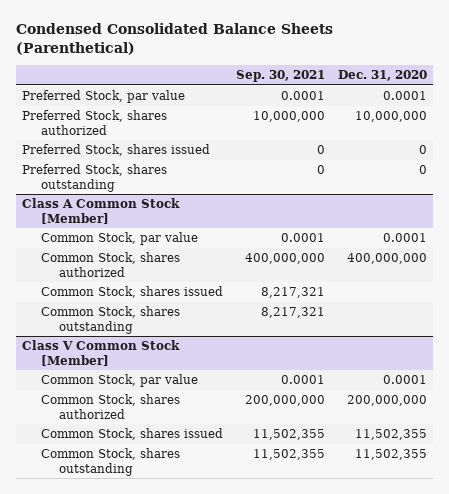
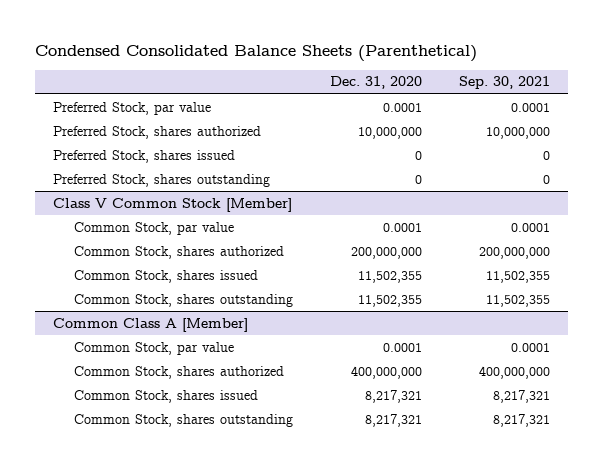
- | Sep. 30, 2021 | Dec. 31, 2020
+ | Dec. 31, 2020 | Sep. 30, 2021
- Class A Common Stock [Member]
- Common Stock, par value | 0.0001 | 0.0001
- Common Stock, shares authorized | 400,000,000 | 400,000,000
- Common Stock, shares issued | 8,217,321 |
- Common Stock, shares outstanding | 8,217,321 |
+ Common Class A [Member]
+ Common Stock, par value | 0.0001 | 0.0001
+ Common Stock, shares authorized | 400,000,000 | 400,000,000
+ Common Stock, shares issued | 8,217,321 | 8,217,321
+ Common Stock, shares outstanding | 8,217,321 | 8,217,321

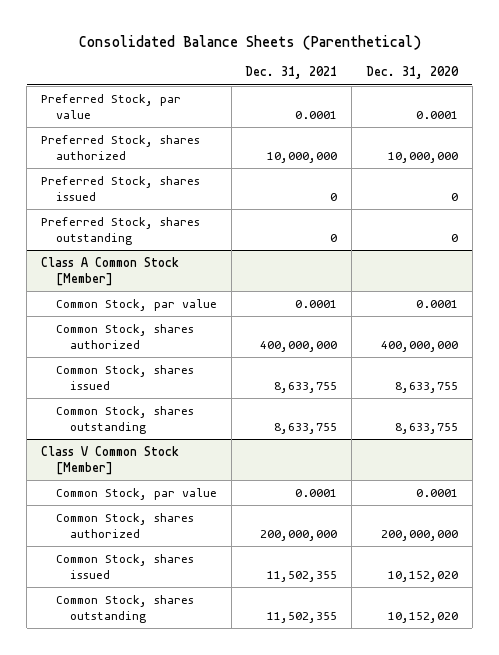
- Condensed Consolidated Balance Sheets (Parenthetical)
+ Consolidated Balance Sheets (Parenthetical)
- | Dec. 31, 2020 | Sep. 30, 2021
+ | Dec. 31, 2021 | Dec. 31, 2020
+ Class A Common Stock [Member]
+ Common Stock, par value | 0.0001 | 0.0001
+ Common Stock, shares authorized | 400,000,000 | 400,000,000
+ Common Stock, shares issued | 8,633,755 | 8,633,755
+ Common Stock, shares outstanding | 8,633,755 | 8,633,755
@ Class V Common Stock [Member]
- Common Stock, shares issued | 11,502,355 | 11,502,355
- Common Stock, shares outstanding | 11,502,355 | 11,502,355
- Common Class A [Member]
- Common Stock, par value | 0.0001 | 0.0001
- Common Stock, shares authorized | 400,000,000 | 400,000,000
- Common Stock, shares issued | 8,217,321 | 8,217,321
- Common Stock, shares outstanding | 8,217,321 | 8,217,321
@ Class V Common Stock [Member]
+ Common Stock, shares issued | 11,502,355 | 10,152,020
+ Common Stock, shares outstanding | 11,502,355 | 10,152,020

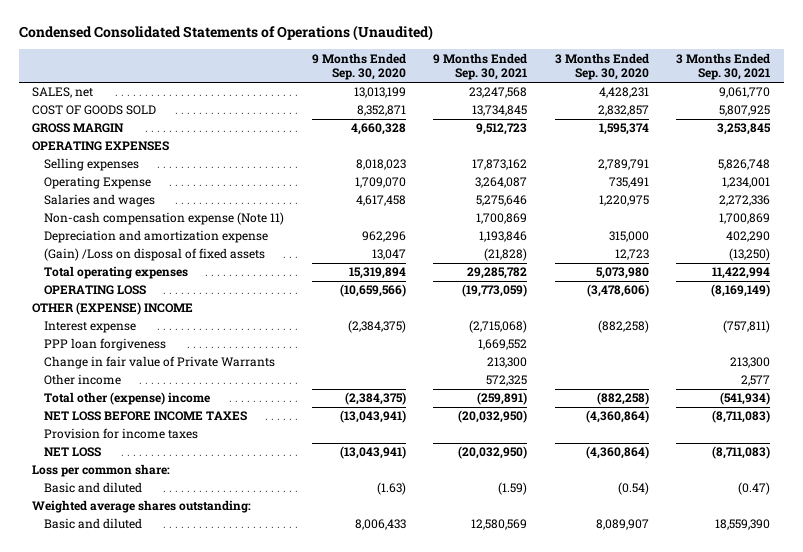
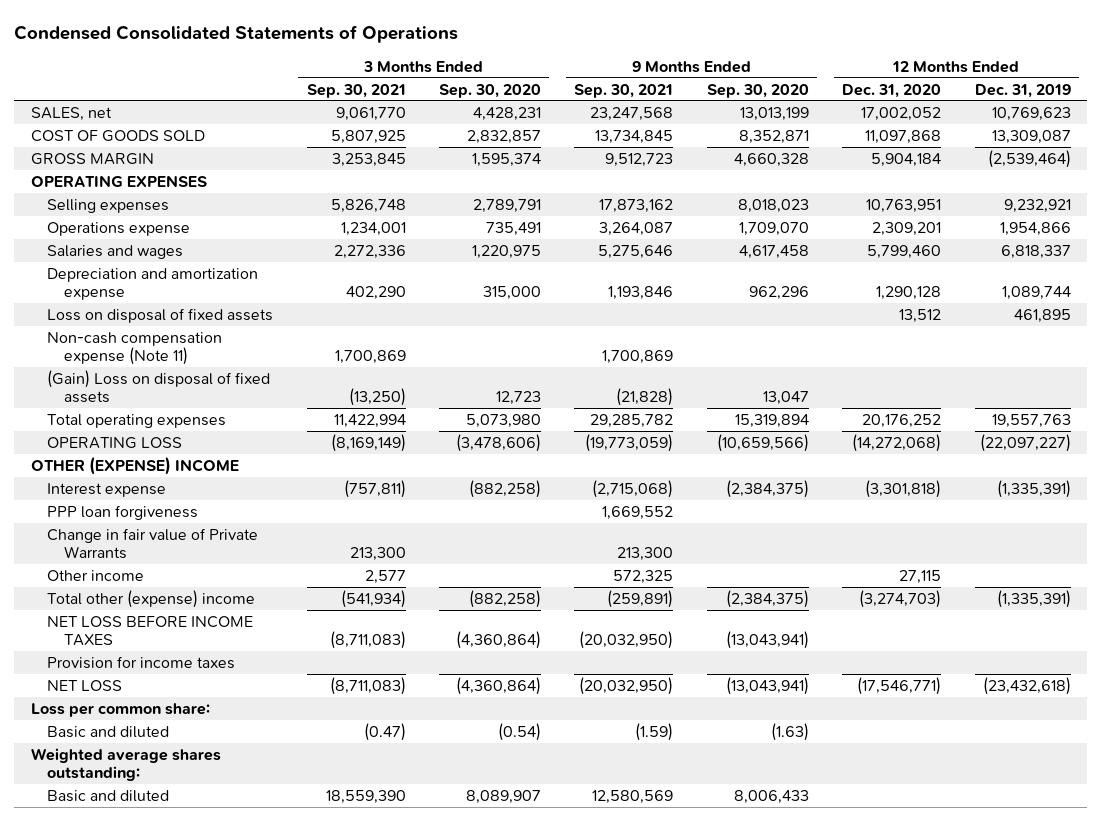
- Condensed Consolidated Statements of Operations (Unaudited)
+ Condensed Consolidated Statements of Operations
- | 9 Months Ended Sep. 30, 2020 | 9 Months Ended Sep. 30, 2021 | 3 Months Ended Sep. 30, 2020 | 3 Months Ended Sep. 30, 2021
+ | 3 Months Ended Sep. 30, 2021 | 3 Months Ended Sep. 30, 2020 | 9 Months Ended Sep. 30, 2021 | 9 Months Ended Sep. 30, 2020 | 12 Months Ended Dec. 31, 2020 | 12 Months Ended Dec. 31, 2019
- Operating Expense | 1,709,070 | 3,264,087 | 735,491 | 1,234,001
+ Operations expense | 1,234,001 | 735,491 | 3,264,087 | 1,709,070 | 2,309,201 | 1,954,866
- (Gain) /Loss on disposal of fixed assets | 13,047 | (21,828) | 12,723 | (13,250)
+ Loss on disposal of fixed assets | | | | | 13,512 | 461,895
moved down: Non-cash compensation expense (Note 11) | 1,700,869 | | 1,700,869 | | |
+ (Gain) Loss on disposal of fixed assets | (13,250) | 12,723 | (21,828) | 13,047 | |

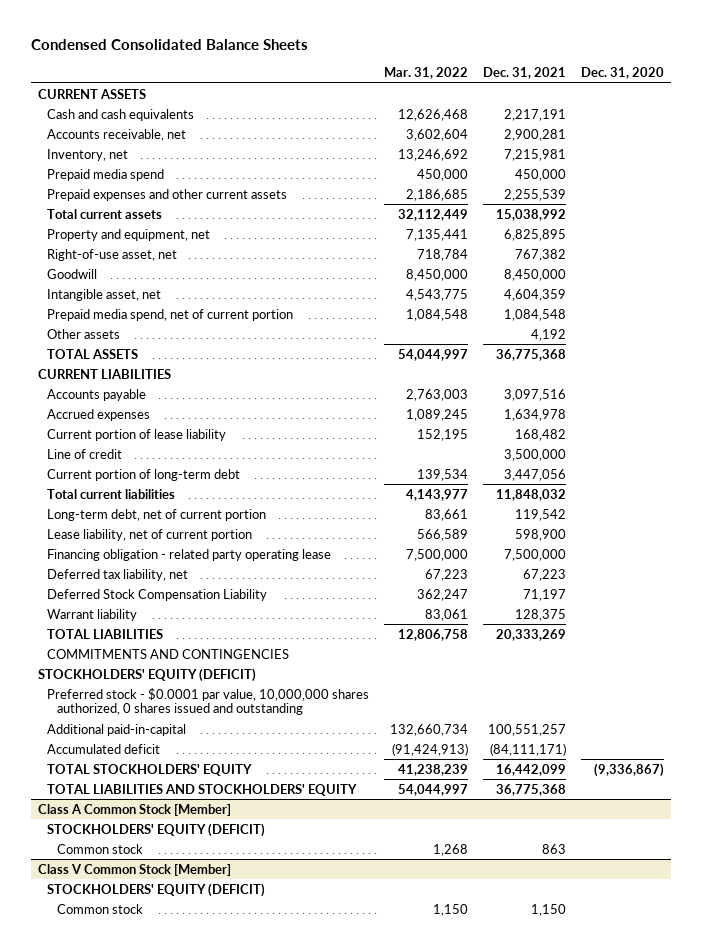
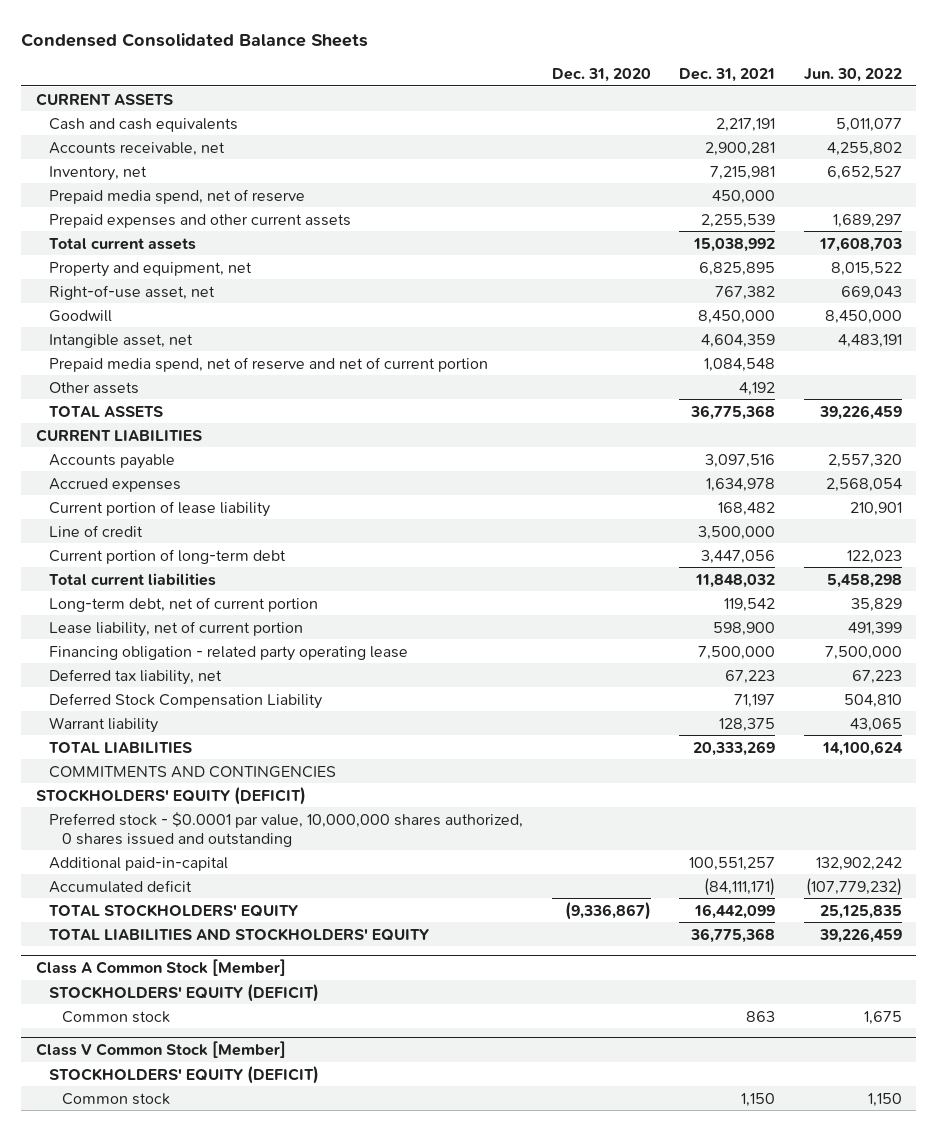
- | Mar. 31, 2022 | Dec. 31, 2021 | Dec. 31, 2020
+ | Dec. 31, 2020 | Dec. 31, 2021 | Jun. 30, 2022
- Prepaid media spend | 450,000 | 450,000 |
+ Prepaid media spend, net of reserve | | 450,000 |
- Prepaid media spend, net of current portion | 1,084,548 | 1,084,548 |
+ Prepaid media spend, net of reserve and net of current portion | | 1,084,548 |

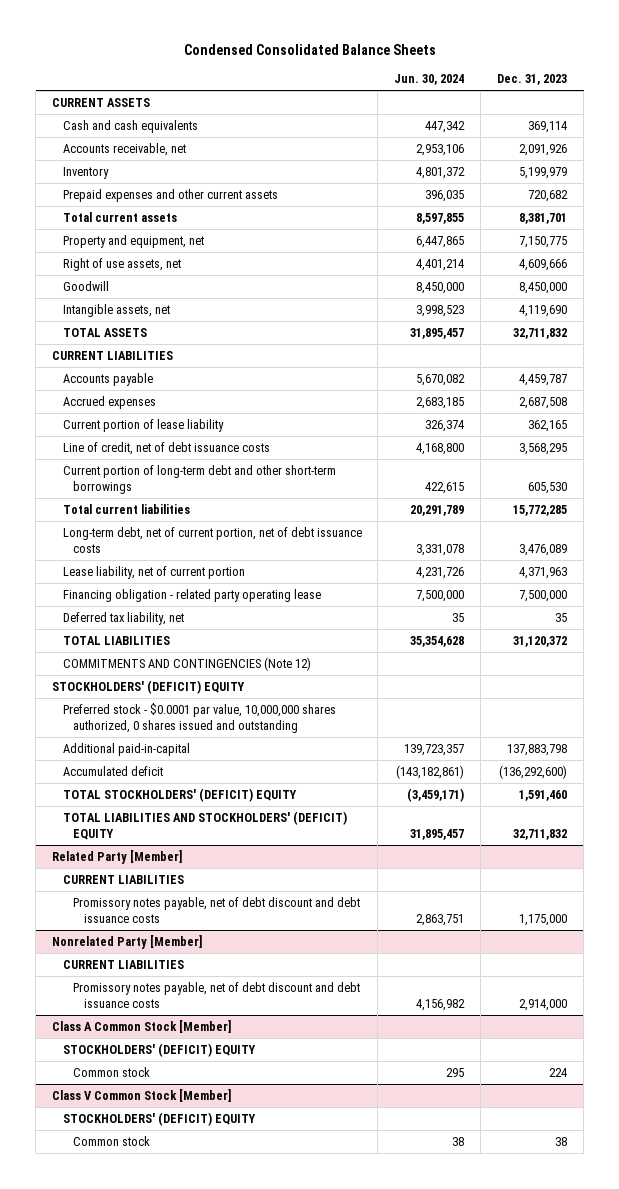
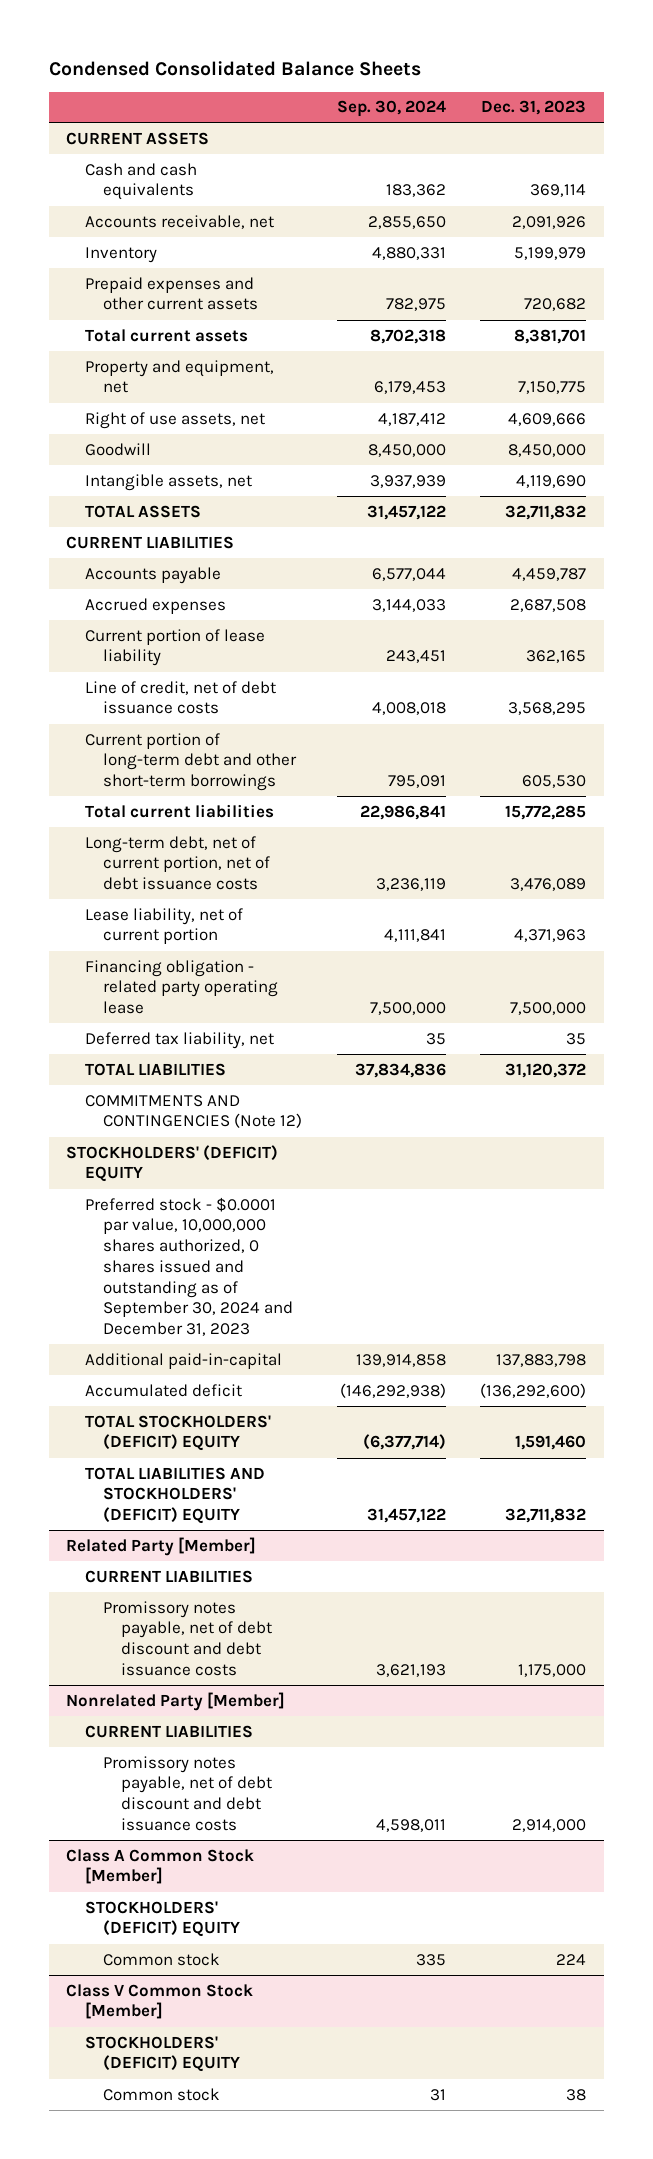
- | Jun. 30, 2024 | Dec. 31, 2023
+ | Sep. 30, 2024 | Dec. 31, 2023
- Preferred stock - $0.0001 par value, 10,000,000 shares authorized, 0 shares issued and outstanding
+ Preferred stock - $0.0001 par value, 10,000,000 shares authorized, 0 shares issued and outstanding as of September 30, 2024 and December 31, 2023

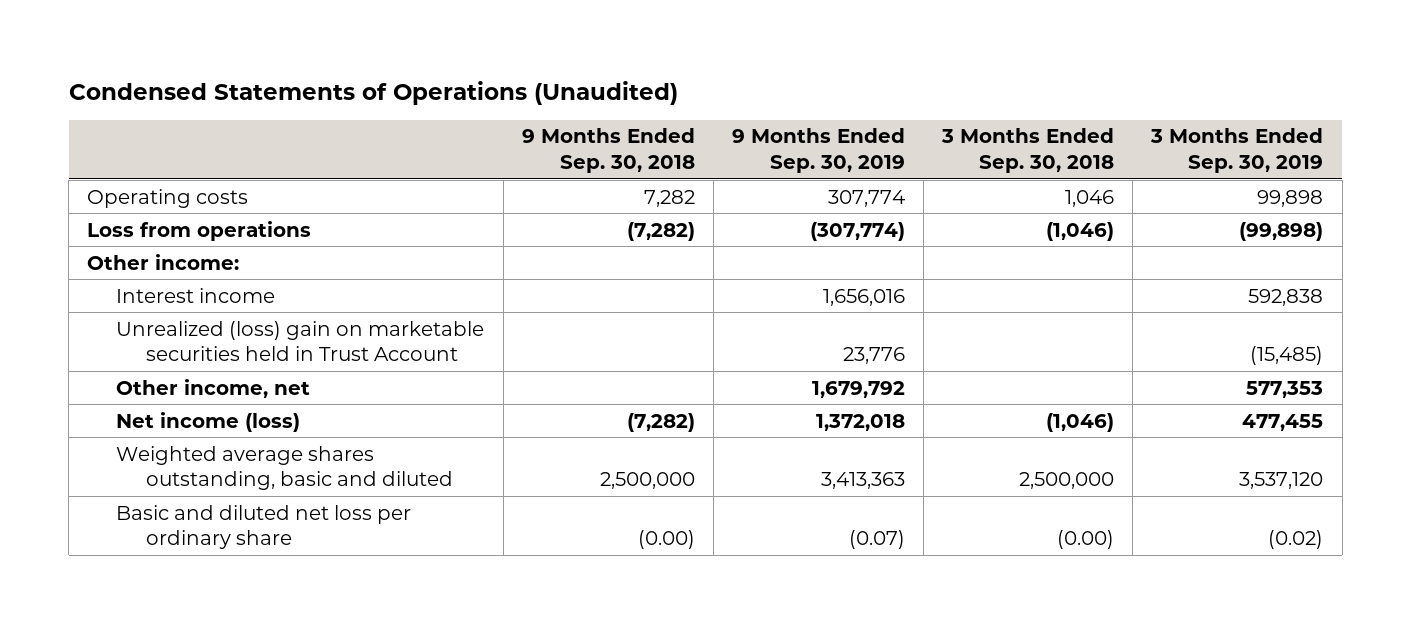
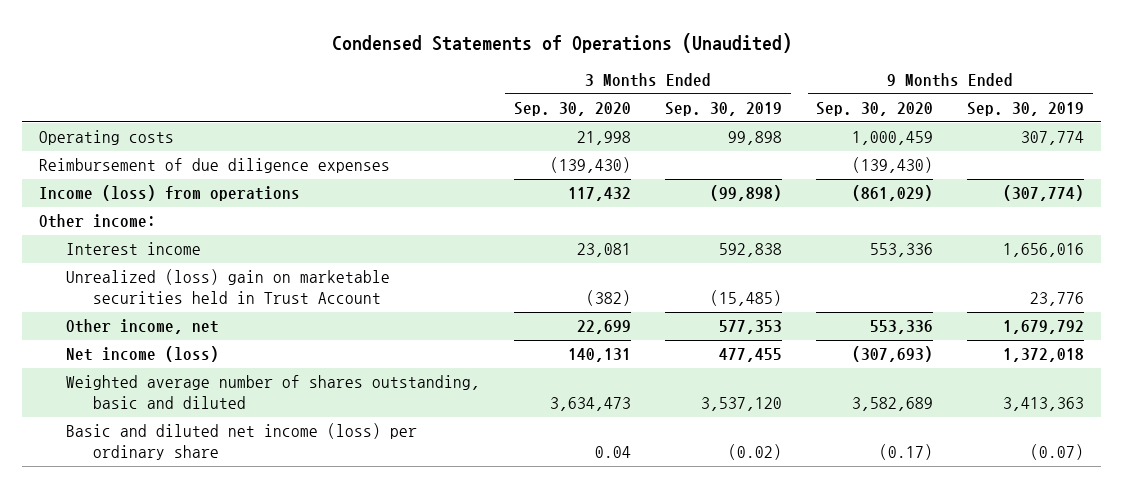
- | 9 Months Ended Sep. 30, 2018 | 9 Months Ended Sep. 30, 2019 | 3 Months Ended Sep. 30, 2018 | 3 Months Ended Sep. 30, 2019
+ | 3 Months Ended Sep. 30, 2020 | 3 Months Ended Sep. 30, 2019 | 9 Months Ended Sep. 30, 2020 | 9 Months Ended Sep. 30, 2019
- Loss from operations | (7,282) | (307,774) | (1,046) | (99,898)
+ Reimbursement of due diligence expenses | (139,430) | | (139,430) |
+ Income (loss) from operations | 117,432 | (99,898) | (861,029) | (307,774)
- Weighted average shares outstanding, basic and diluted | 2,500,000 | 3,413,363 | 2,500,000 | 3,537,120
- Basic and diluted net loss per ordinary share | (0.00) | (0.07) | (0.00) | (0.02)
+ Weighted average number of shares outstanding, basic and diluted | 3,634,473 | 3,537,120 | 3,582,689 | 3,413,363
+ Basic and diluted net income (loss) per ordinary share | 0.04 | (0.02) | (0.17) | (0.07)

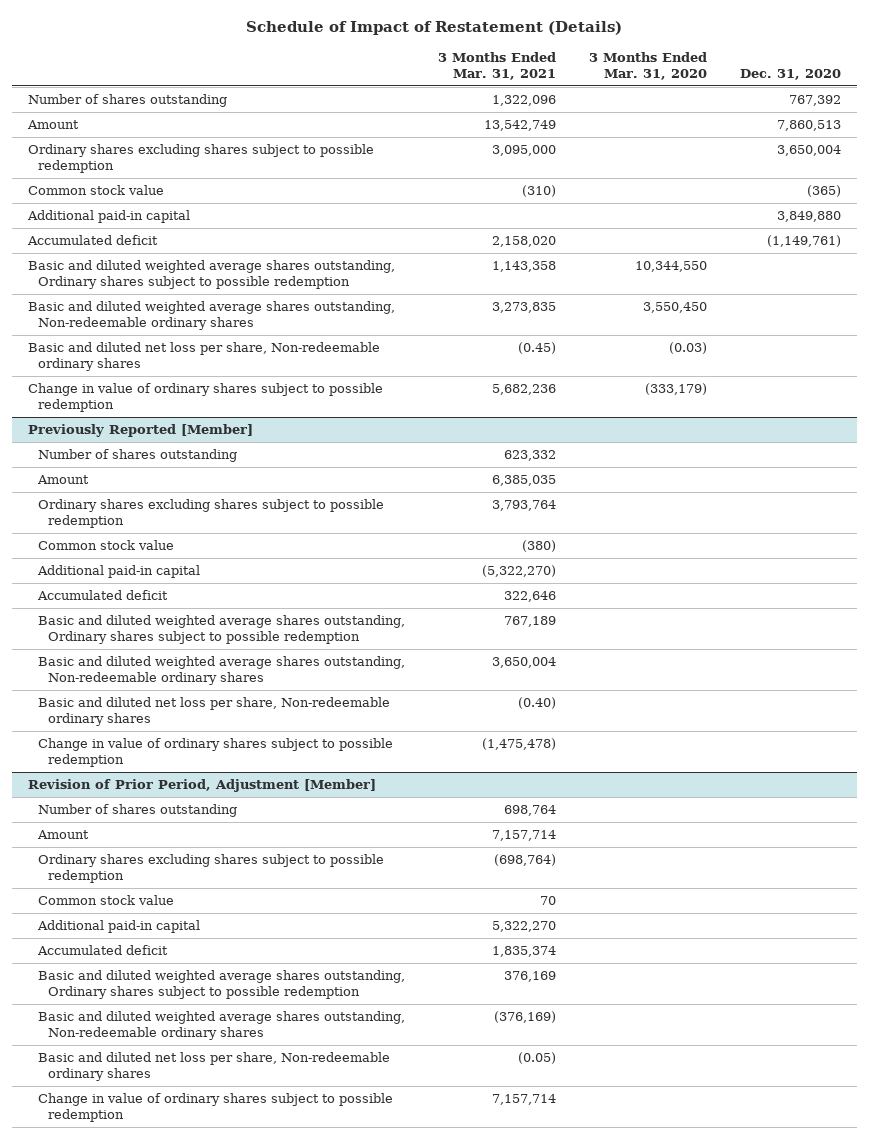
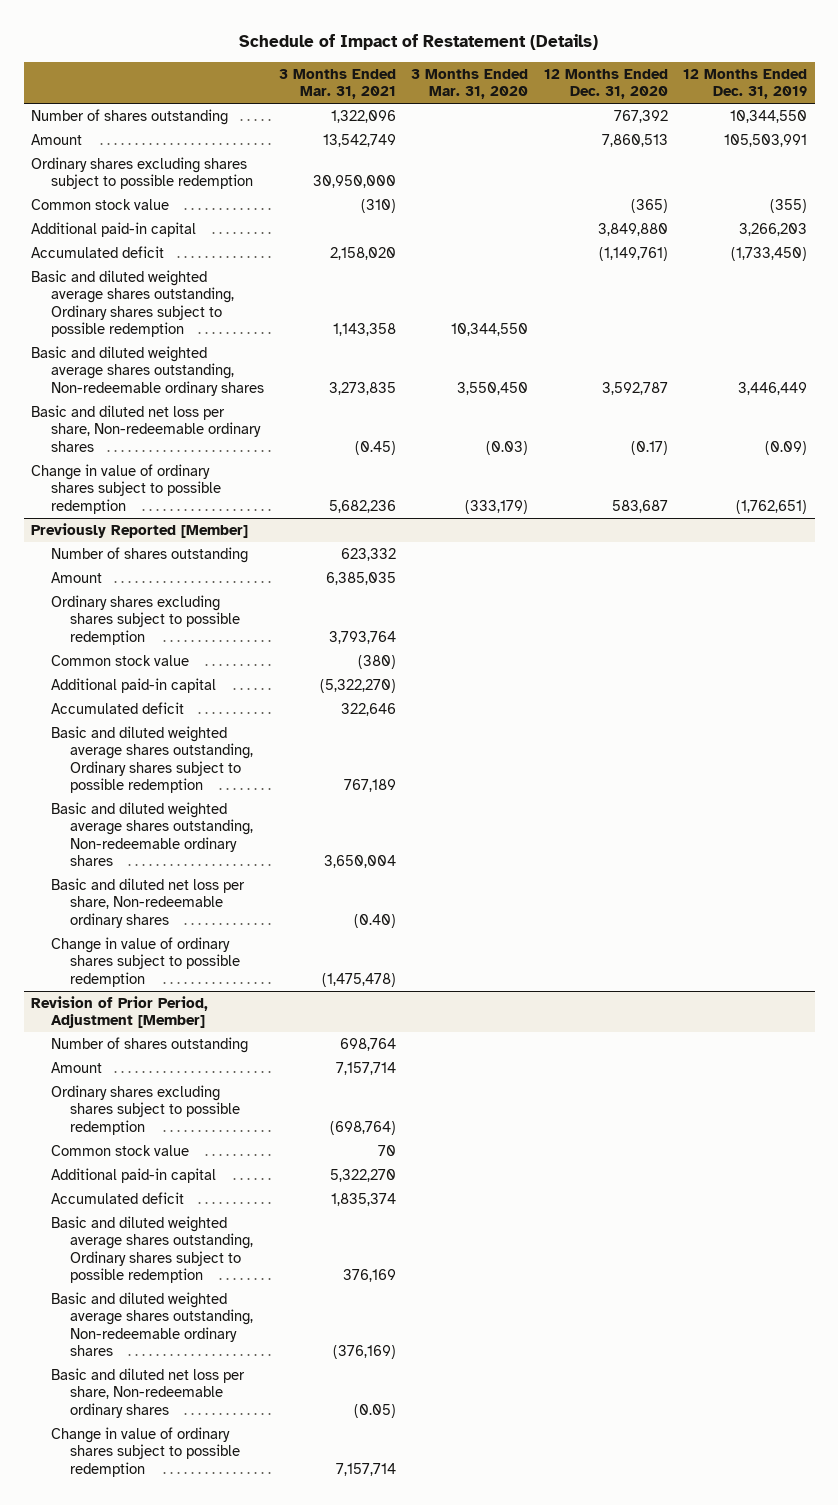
- | 3 Months Ended Mar. 31, 2021 | 3 Months Ended Mar. 31, 2020 | Dec. 31, 2020
+ | 3 Months Ended Mar. 31, 2021 | 3 Months Ended Mar. 31, 2020 | 12 Months Ended Dec. 31, 2020 | 12 Months Ended Dec. 31, 2019
- Ordinary shares excluding shares subject to possible redemption | 3,095,000 | | 3,650,004
+ Ordinary shares excluding shares subject to possible redemption | 30,950,000 | | |

